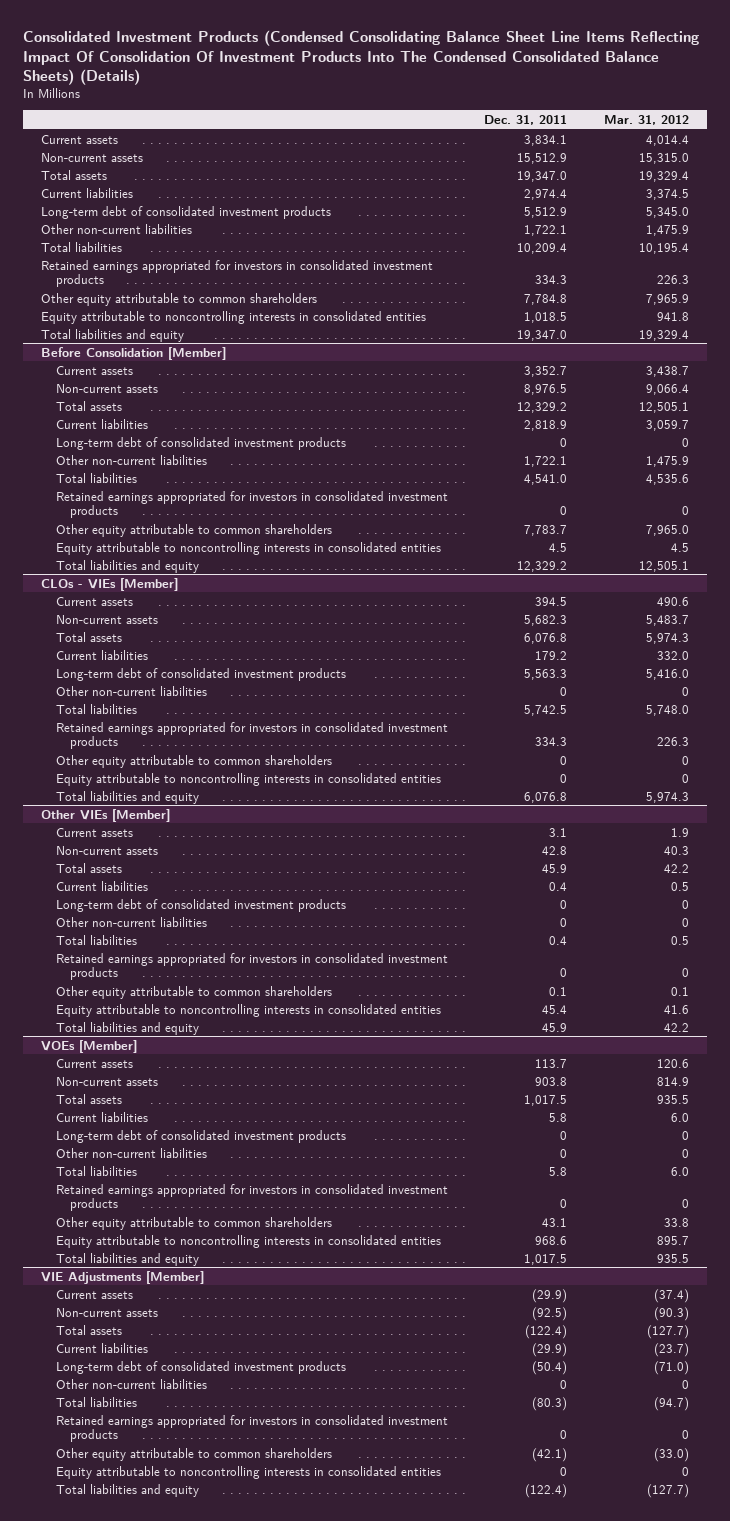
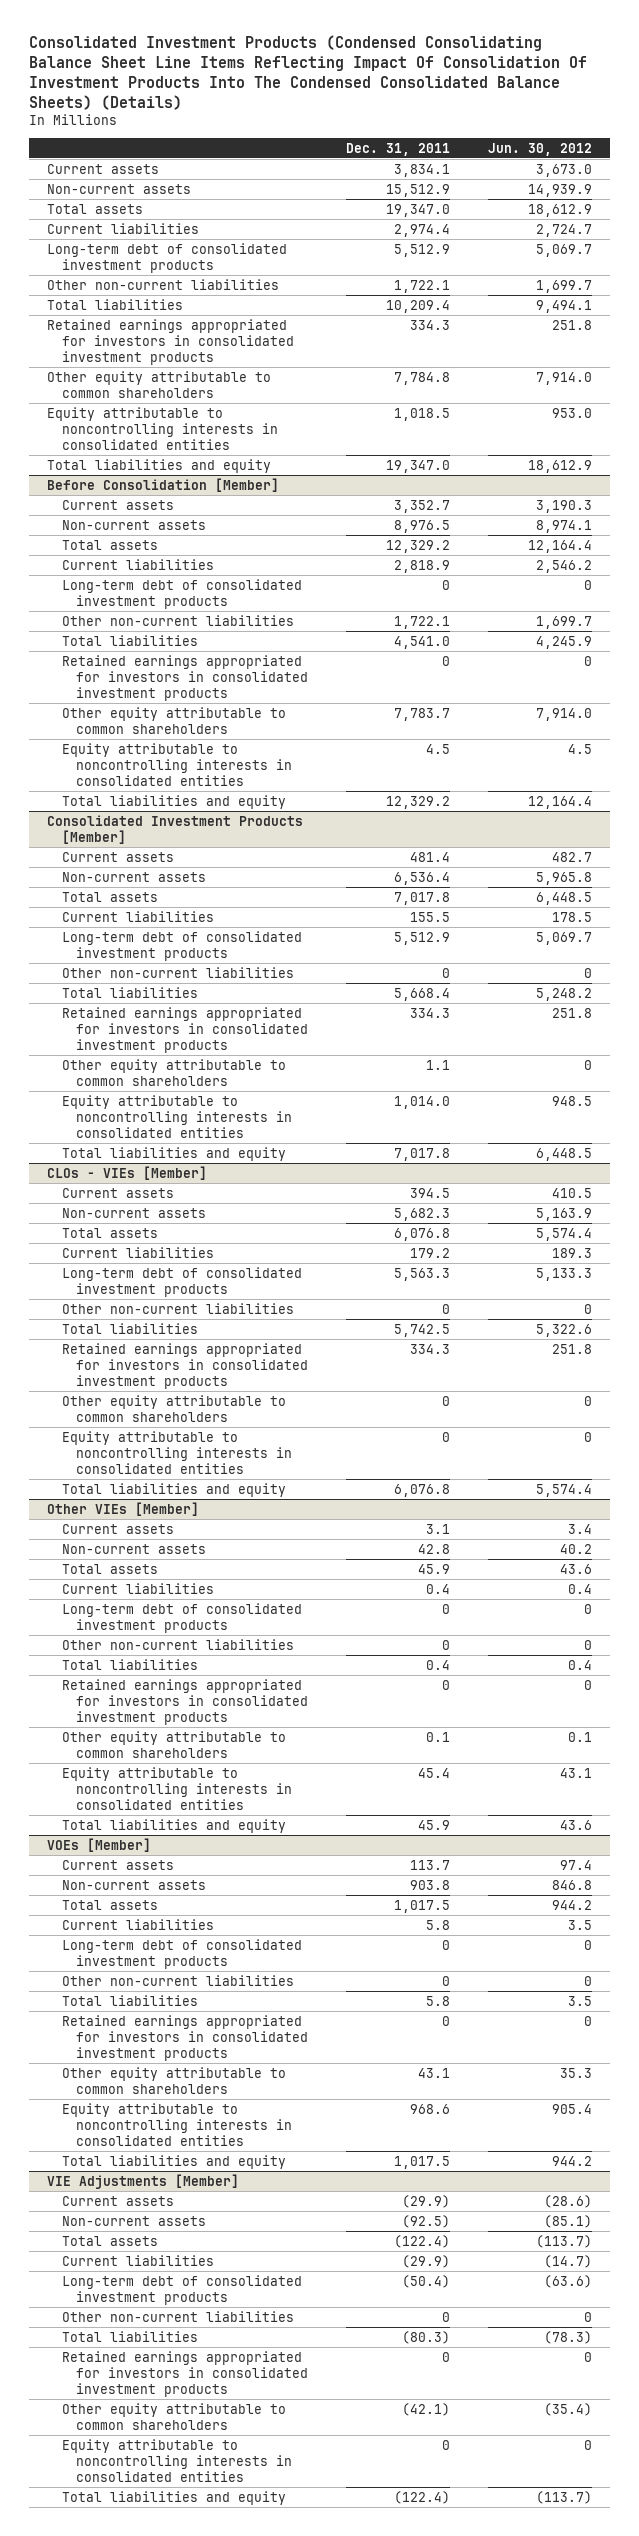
- | Dec. 31, 2011 | Mar. 31, 2012
+ | Dec. 31, 2011 | Jun. 30, 2012
+ Consolidated Investment Products [Member]
+ Current assets | 481.4 | 482.7
+ Non-current assets | 6,536.4 | 5,965.8
+ Total assets | 7,017.8 | 6,448.5
+ Current liabilities | 155.5 | 178.5
+ Long-term debt of consolidated investment products | 5,512.9 | 5,069.7
+ Other non-current liabilities | 0 | 0
+ Total liabilities | 5,668.4 | 5,248.2
+ Retained earnings appropriated for investors in consolidated investment products | 334.3 | 251.8
+ Other equity attributable to common shareholders | 1.1 | 0
+ Equity attributable to noncontrolling interests in consolidated entities | 1,014.0 | 948.5
+ Total liabilities and equity | 7,017.8 | 6,448.5

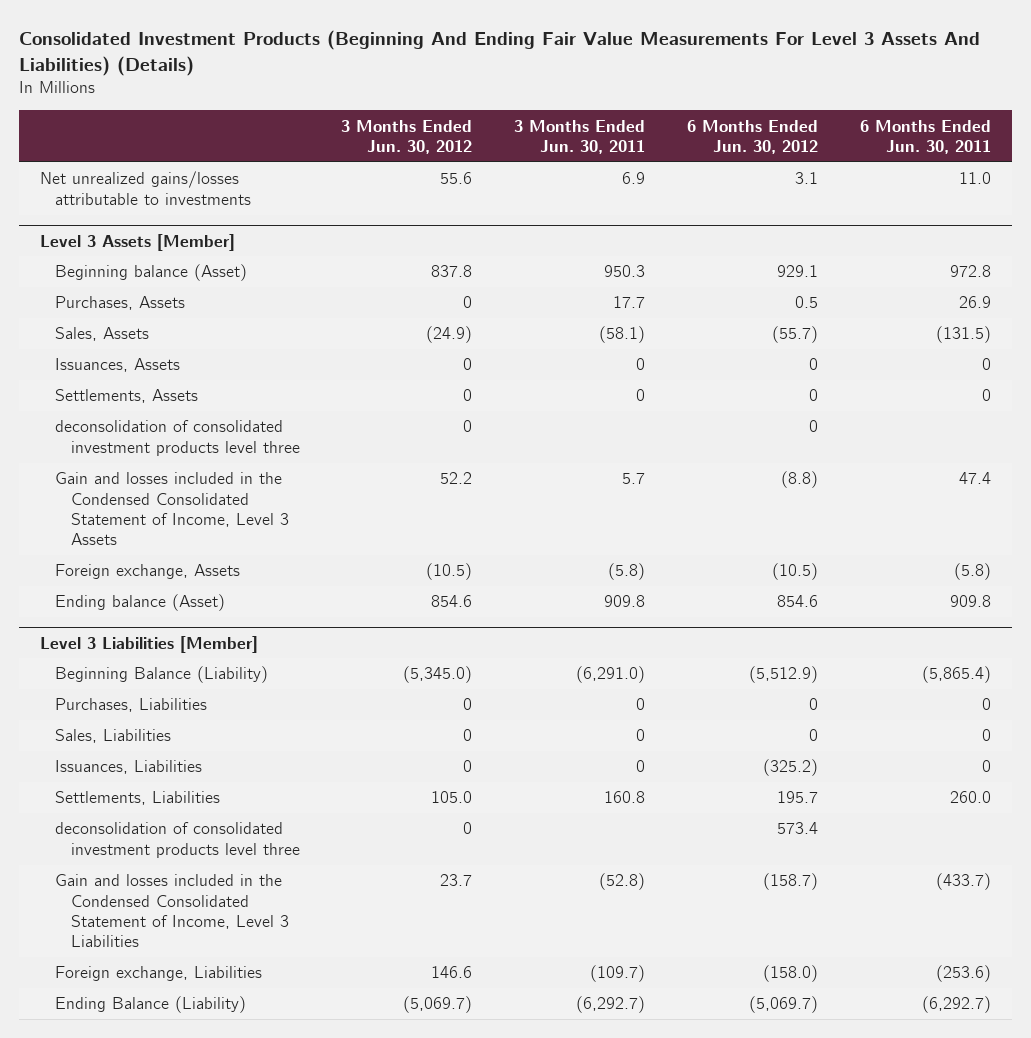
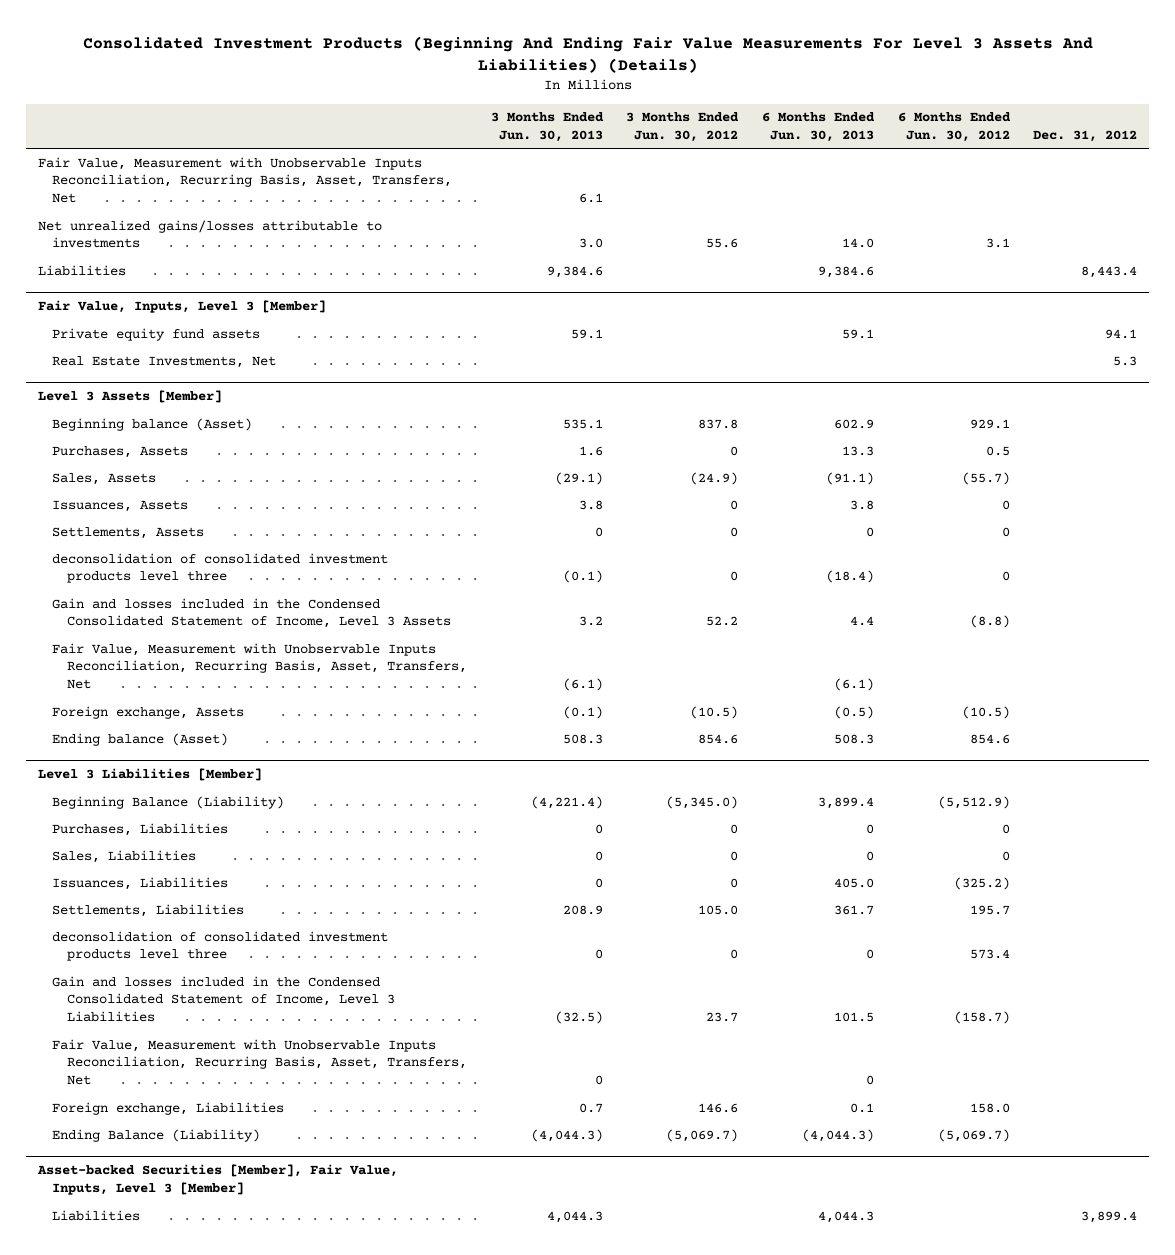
- | 3 Months Ended Jun. 30, 2012 | 3 Months Ended Jun. 30, 2011 | 6 Months Ended Jun. 30, 2012 | 6 Months Ended Jun. 30, 2011
+ | 3 Months Ended Jun. 30, 2013 | 3 Months Ended Jun. 30, 2012 | 6 Months Ended Jun. 30, 2013 | 6 Months Ended Jun. 30, 2012 | Dec. 31, 2012
+ Fair Value, Measurement with Unobservable Inputs Reconciliation, Recurring Basis, Asset, Transfers, Net | 6.1 | | | |
+ Liabilities | 9,384.6 | | 9,384.6 | | 8,443.4
+ Fair Value, Inputs, Level 3 [Member]
+ Private equity fund assets | 59.1 | | 59.1 | | 94.1
+ Real Estate Investments, Net | | | | | 5.3
@ Level 3 Assets [Member]
+ Fair Value, Measurement with Unobservable Inputs Reconciliation, Recurring Basis, Asset, Transfers, Net | (6.1) | | (6.1) | |
@ Level 3 Liabilities [Member]
- Foreign exchange, Liabilities | 146.6 | (109.7) | (158.0) | (253.6)
+ Fair Value, Measurement with Unobservable Inputs Reconciliation, Recurring Basis, Asset, Transfers, Net | 0 | | 0 | |
+ Foreign exchange, Liabilities | 0.7 | 146.6 | 0.1 | 158.0 |
+ Asset-backed Securities [Member], Fair Value, Inputs, Level 3 [Member]
+ Liabilities | 4,044.3 | | 4,044.3 | | 3,899.4

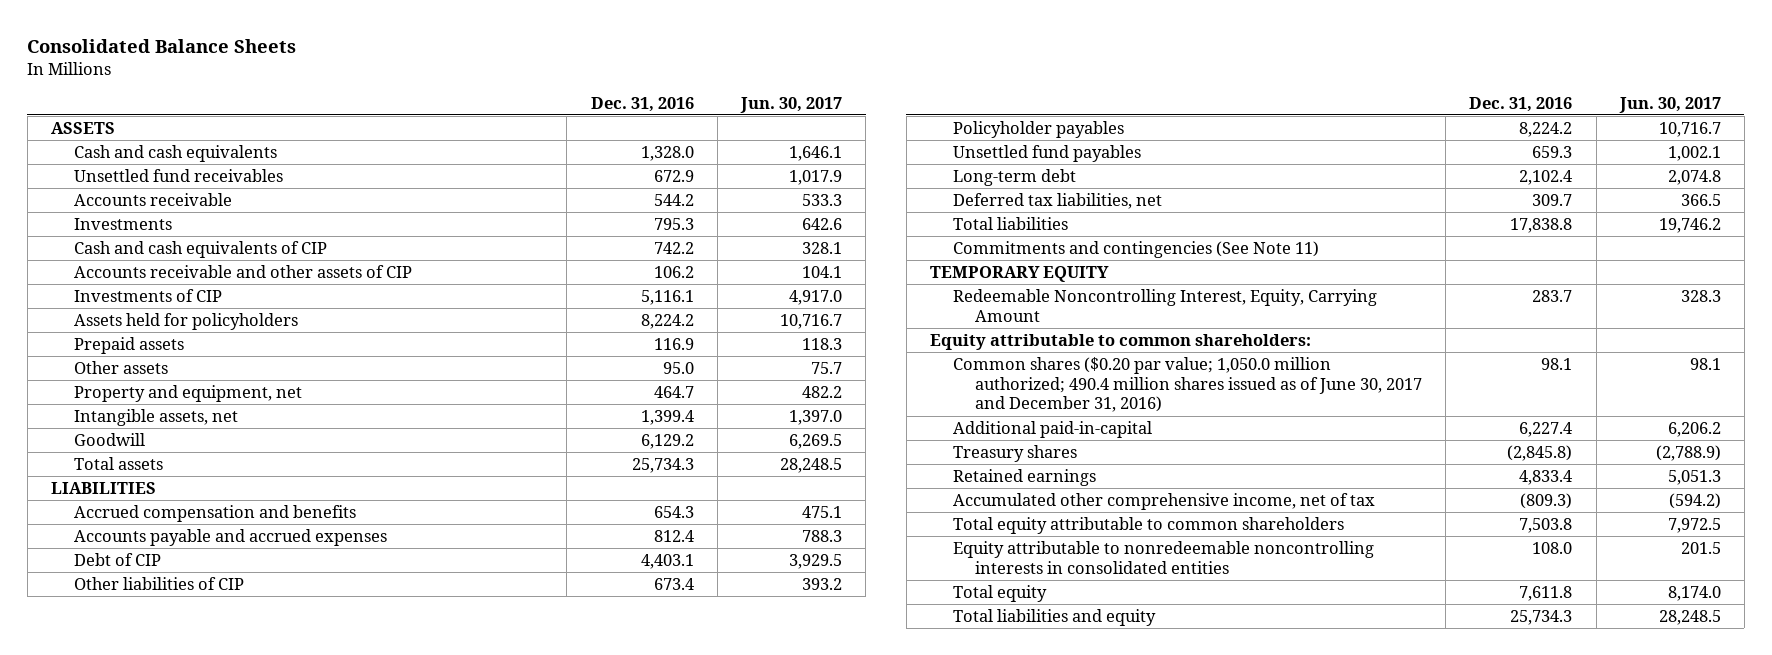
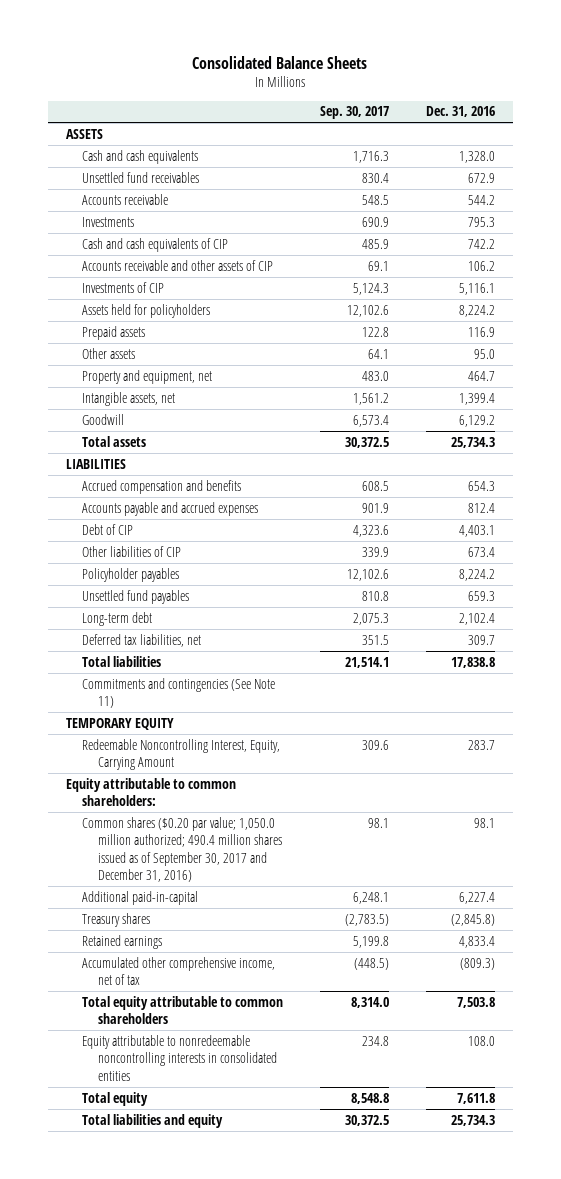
- | Dec. 31, 2016 | Jun. 30, 2017
+ | Sep. 30, 2017 | Dec. 31, 2016
- Common shares ($0.20 par value; 1,050.0 million authorized; 490.4 million shares issued as of June 30, 2017 and December 31, 2016) | 98.1 | 98.1
+ Common shares ($0.20 par value; 1,050.0 million authorized; 490.4 million shares issued as of September 30, 2017 and December 31, 2016) | 98.1 | 98.1

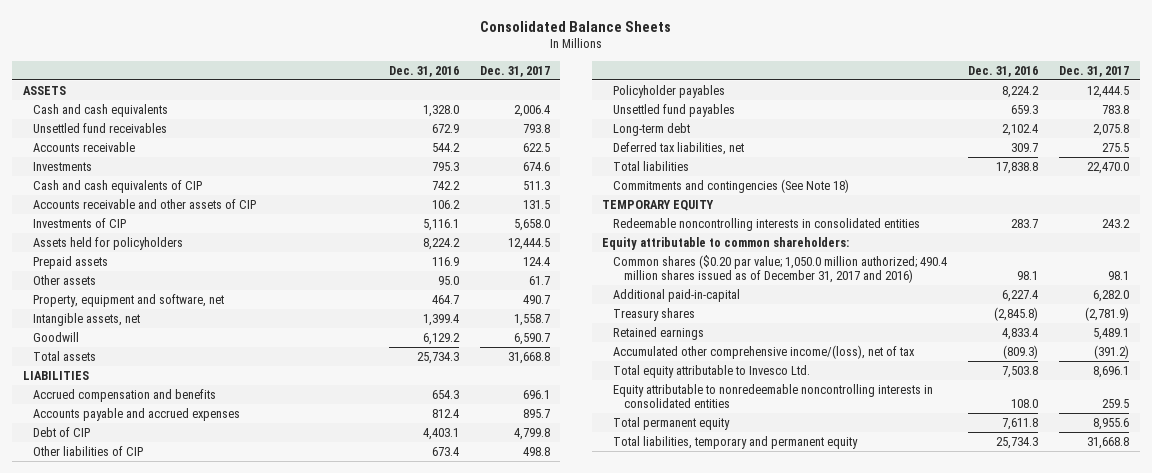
- | Sep. 30, 2017 | Dec. 31, 2016
+ | Dec. 31, 2016 | Dec. 31, 2017
- Property and equipment, net | 483.0 | 464.7
+ Property, equipment and software, net | 464.7 | 490.7
- Commitments and contingencies (See Note 11)
+ Commitments and contingencies (See Note 18)
- Redeemable Noncontrolling Interest, Equity, Carrying Amount | 309.6 | 283.7
+ Redeemable noncontrolling interests in consolidated entities | 283.7 | 243.2
- Common shares ($0.20 par value; 1,050.0 million authorized; 490.4 million shares issued as of September 30, 2017 and December 31, 2016) | 98.1 | 98.1
+ Common shares ($0.20 par value; 1,050.0 million authorized; 490.4 million shares issued as of December 31, 2017 and 2016) | 98.1 | 98.1
- Accumulated other comprehensive income, net of tax | (448.5) | (809.3)
- Total equity attributable to common shareholders | 8,314.0 | 7,503.8
+ Accumulated other comprehensive income/(loss), net of tax | (809.3) | (391.2)
+ Total equity attributable to Invesco Ltd. | 7,503.8 | 8,696.1
- Total equity | 8,548.8 | 7,611.8
- Total liabilities and equity | 30,372.5 | 25,734.3
+ Total permanent equity | 7,611.8 | 8,955.6
+ Total liabilities, temporary and permanent equity | 25,734.3 | 31,668.8

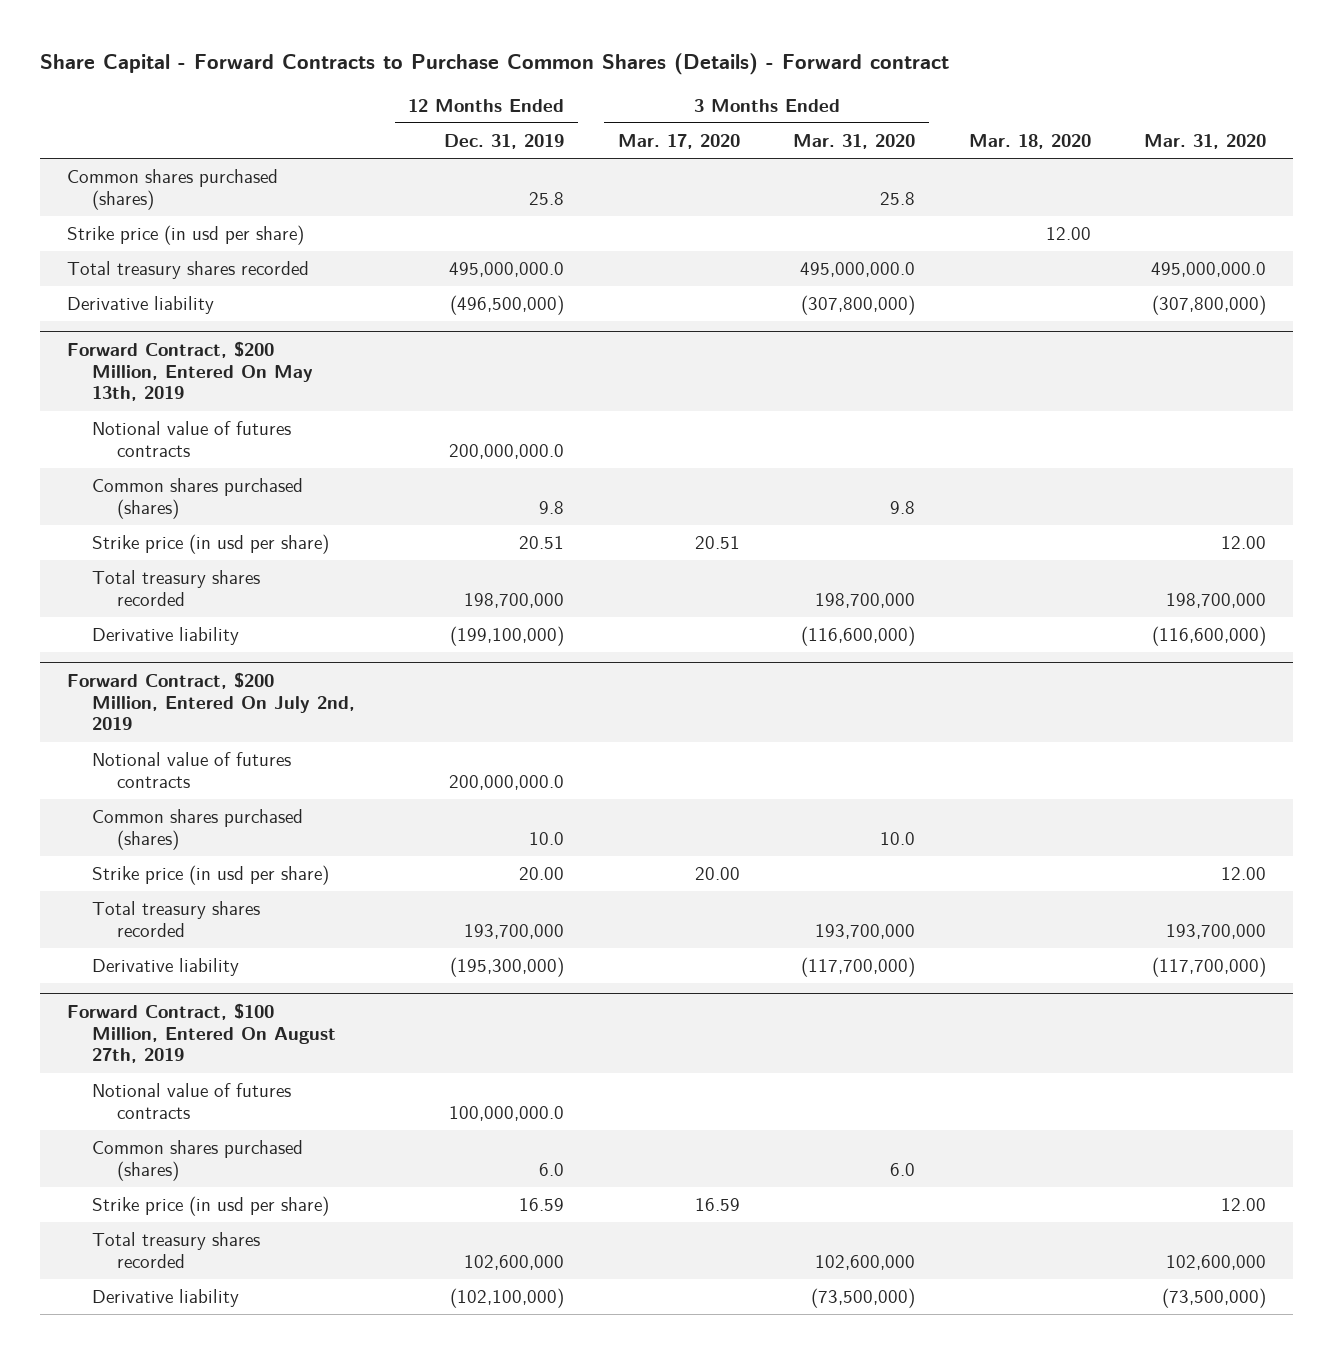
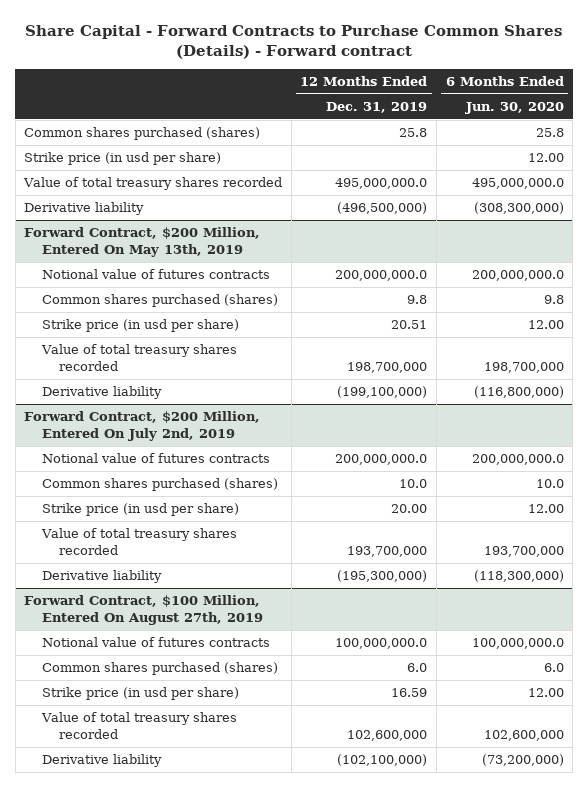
- | 12 Months Ended Dec. 31, 2019 | 3 Months Ended Mar. 17, 2020 | 3 Months Ended Mar. 31, 2020 | Mar. 18, 2020 | Mar. 31, 2020
+ | 12 Months Ended Dec. 31, 2019 | 6 Months Ended Jun. 30, 2020
- Total treasury shares recorded | 495,000,000.0 | | 495,000,000.0 | | 495,000,000.0
+ Value of total treasury shares recorded | 495,000,000.0 | 495,000,000.0
@ Forward Contract, $200 Million, Entered On May 13th, 2019
- Total treasury shares recorded | 198,700,000 | | 198,700,000 | | 198,700,000
+ Value of total treasury shares recorded | 198,700,000 | 198,700,000
@ Forward Contract, $200 Million, Entered On July 2nd, 2019
- Total treasury shares recorded | 193,700,000 | | 193,700,000 | | 193,700,000
+ Value of total treasury shares recorded | 193,700,000 | 193,700,000
@ Forward Contract, $100 Million, Entered On August 27th, 2019
- Total treasury shares recorded | 102,600,000 | | 102,600,000 | | 102,600,000
+ Value of total treasury shares recorded | 102,600,000 | 102,600,000

